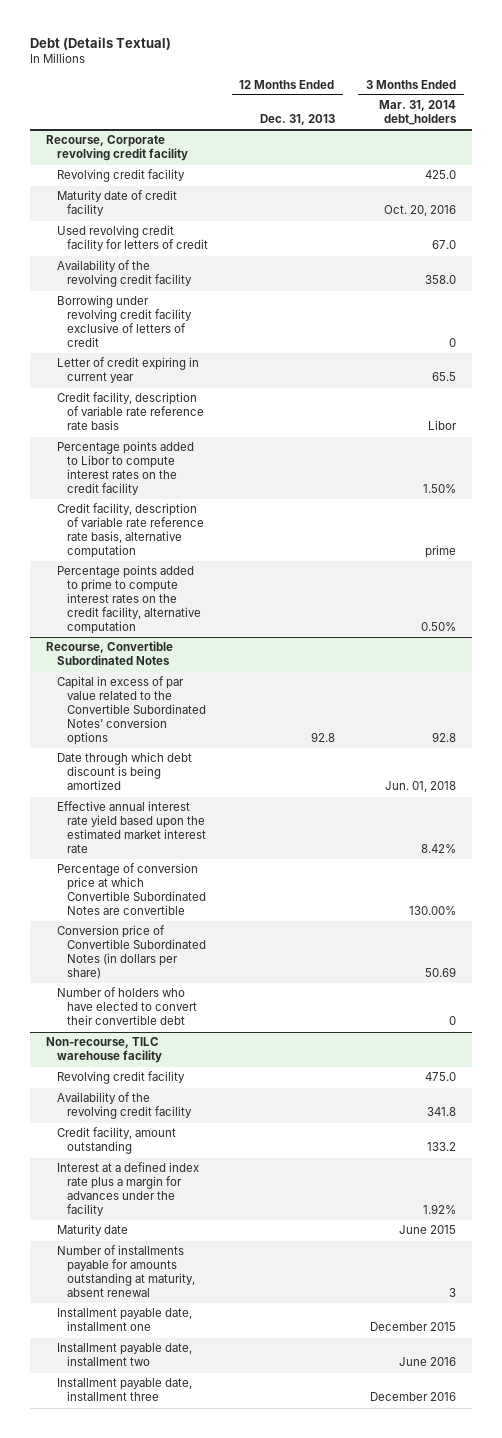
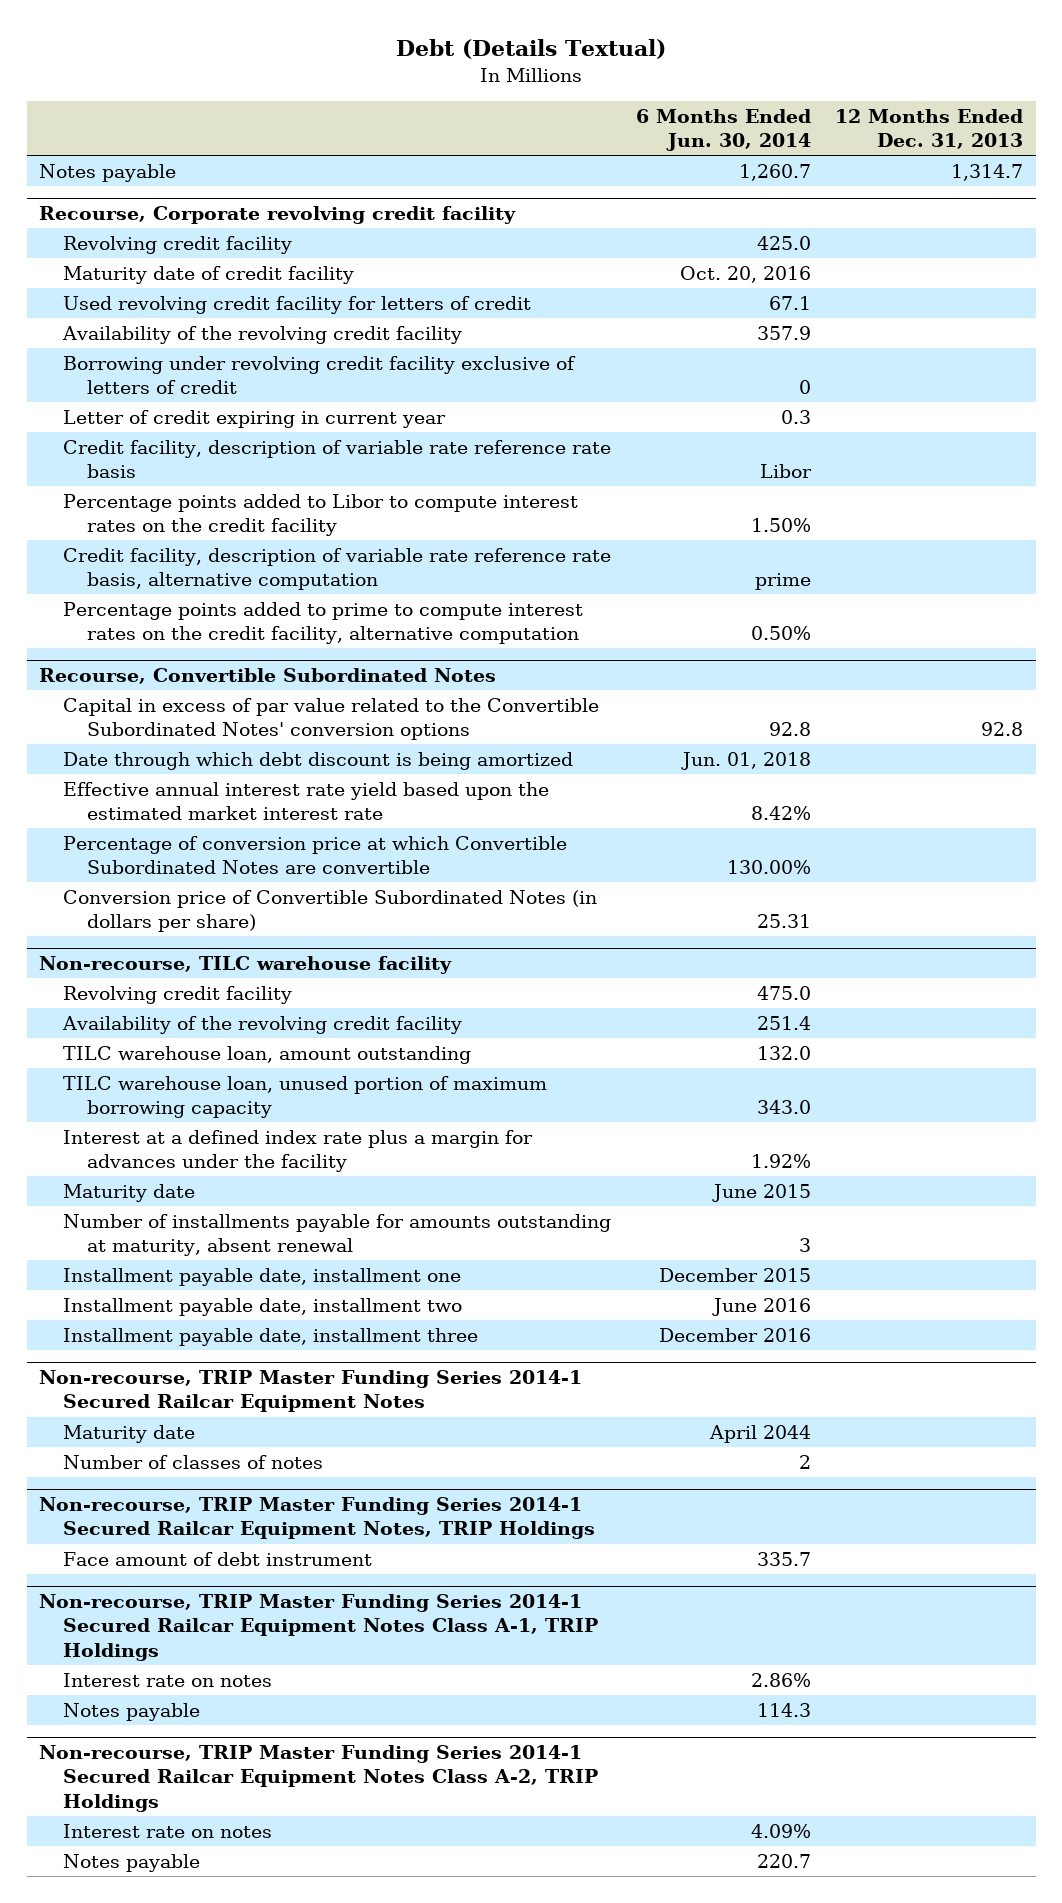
- | 12 Months Ended Dec. 31, 2013 | 3 Months Ended Mar. 31, 2014 debt_holders
+ | 6 Months Ended Jun. 30, 2014 | 12 Months Ended Dec. 31, 2013
+ Notes payable | 1,260.7 | 1,314.7
@ Recourse, Convertible Subordinated Notes
- Number of holders who have elected to convert their convertible debt | | 0
@ Non-recourse, TILC warehouse facility
- Credit facility, amount outstanding | | 133.2
+ TILC warehouse loan, amount outstanding | 132.0 |
+ TILC warehouse loan, unused portion of maximum borrowing capacity | 343.0 |
+ Non-recourse, TRIP Master Funding Series 2014-1 Secured Railcar Equipment Notes
+ Maturity date | April 2044 |
+ Number of classes of notes | 2 |
+ Non-recourse, TRIP Master Funding Series 2014-1 Secured Railcar Equipment Notes, TRIP Holdings
+ Face amount of debt instrument | 335.7 |
+ Non-recourse, TRIP Master Funding Series 2014-1 Secured Railcar Equipment Notes Class A-1, TRIP Holdings
+ Interest rate on notes | 2.86% |
+ Notes payable | 114.3 |
+ Non-recourse, TRIP Master Funding Series 2014-1 Secured Railcar Equipment Notes Class A-2, TRIP Holdings
+ Interest rate on notes | 4.09% |
+ Notes payable | 220.7 |

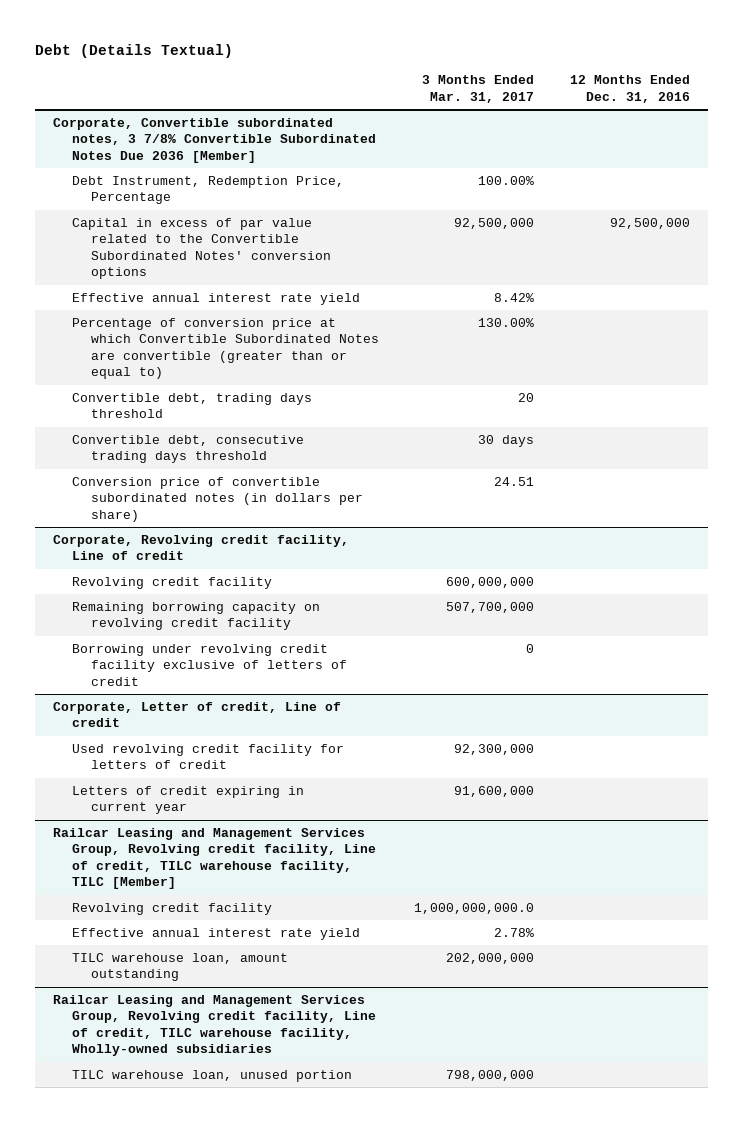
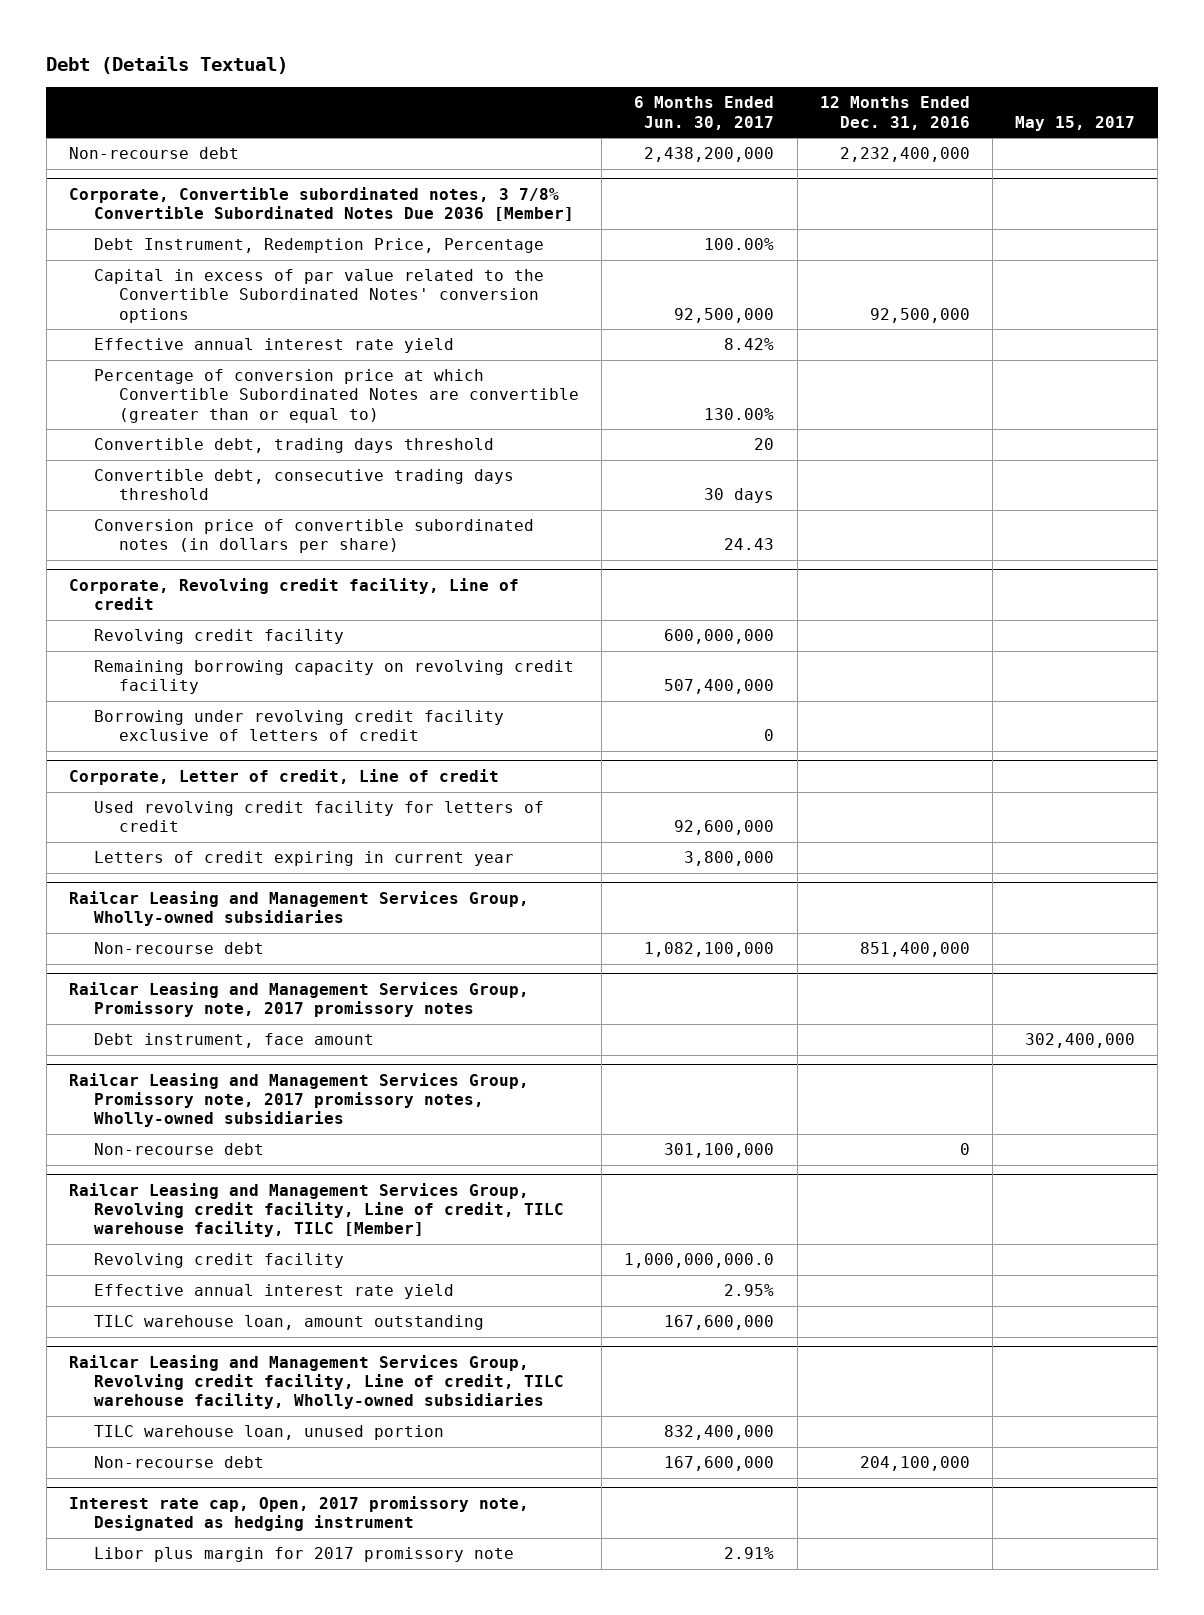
- | 3 Months Ended Mar. 31, 2017 | 12 Months Ended Dec. 31, 2016
+ | 6 Months Ended Jun. 30, 2017 | 12 Months Ended Dec. 31, 2016 | May 15, 2017
+ Non-recourse debt | 2,438,200,000 | 2,232,400,000 |
+ Railcar Leasing and Management Services Group, Wholly-owned subsidiaries
+ Non-recourse debt | 1,082,100,000 | 851,400,000 |
+ Railcar Leasing and Management Services Group, Promissory note, 2017 promissory notes
+ Debt instrument, face amount | | | 302,400,000
+ Railcar Leasing and Management Services Group, Promissory note, 2017 promissory notes, Wholly-owned subsidiaries
+ Non-recourse debt | 301,100,000 | 0 |
@ Railcar Leasing and Management Services Group, Revolving credit facility, Line of credit, TILC warehouse facility, Wholly-owned subsidiaries
+ Non-recourse debt | 167,600,000 | 204,100,000 |
+ Interest rate cap, Open, 2017 promissory note, Designated as hedging instrument
+ Libor plus margin for 2017 promissory note | 2.91% | |

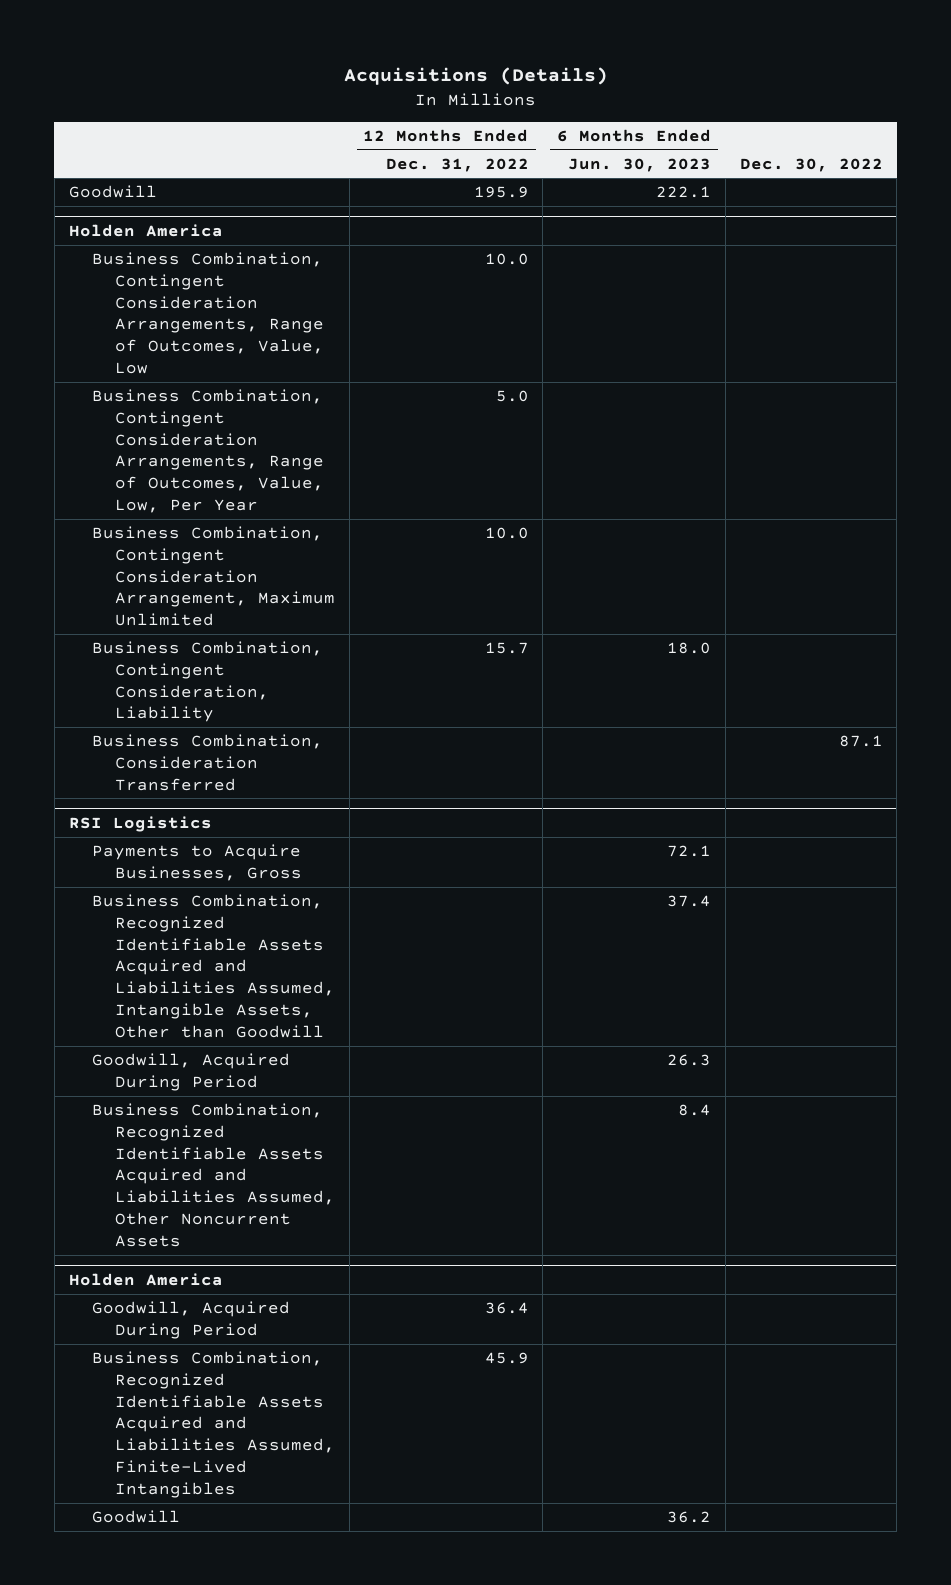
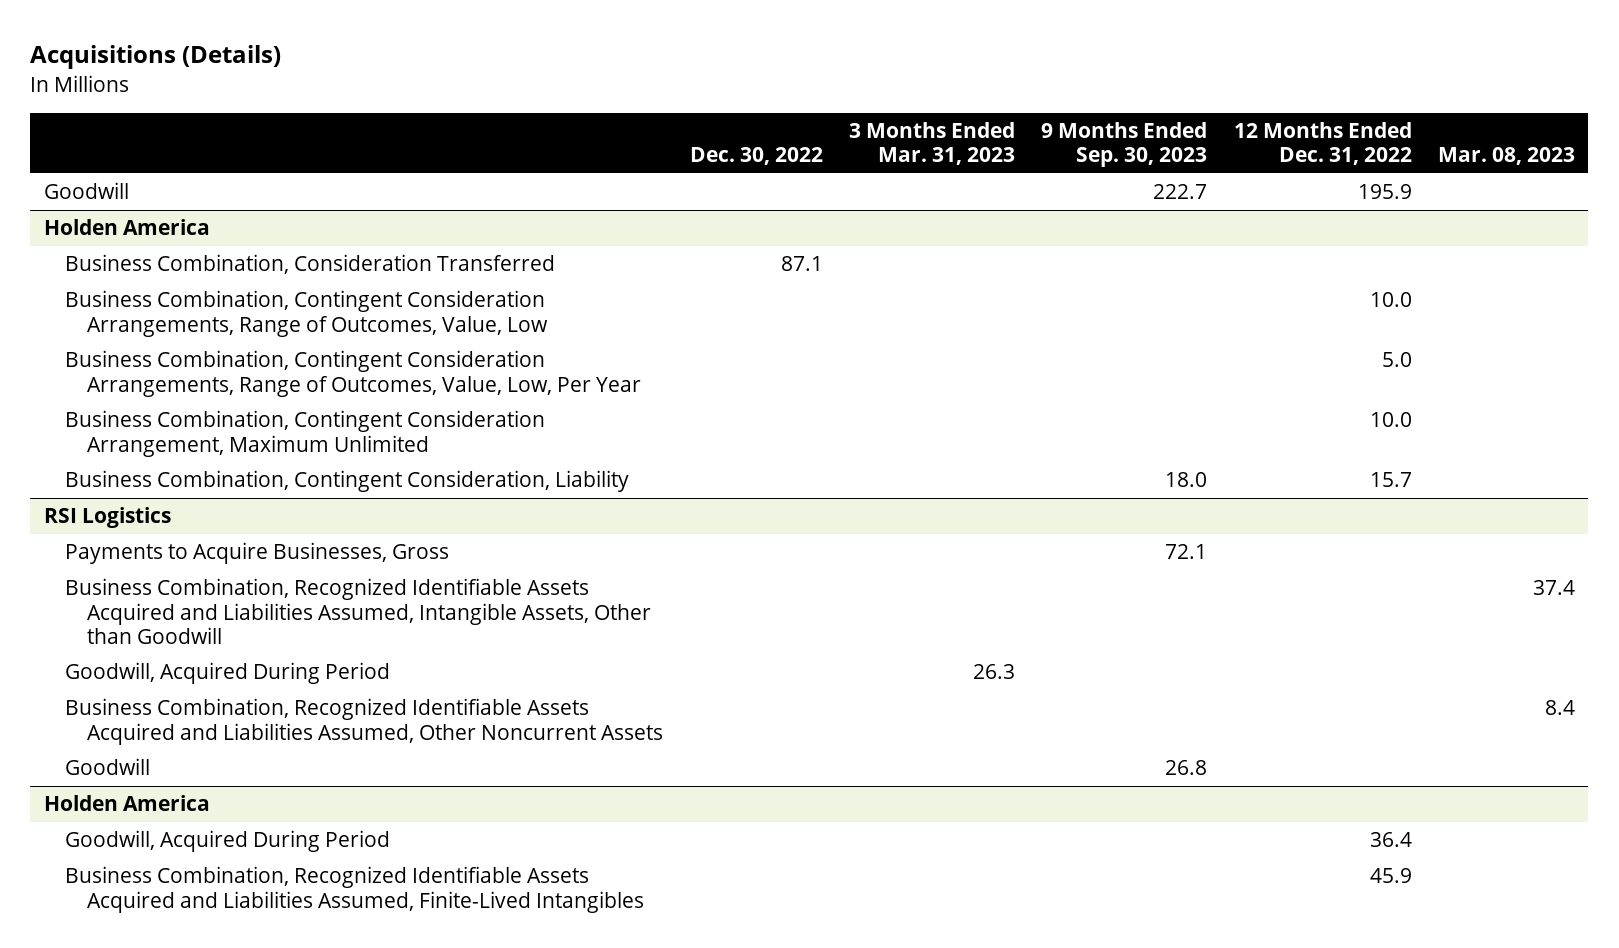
- | 12 Months Ended Dec. 31, 2022 | 6 Months Ended Jun. 30, 2023 | Dec. 30, 2022
+ | Dec. 30, 2022 | 3 Months Ended Mar. 31, 2023 | 9 Months Ended Sep. 30, 2023 | 12 Months Ended Dec. 31, 2022 | Mar. 08, 2023
@ Holden America
moved up: Business Combination, Consideration Transferred | 87.1 | | | |
@ RSI Logistics
+ Goodwill | | | 26.8 | |
@ Holden America
- Goodwill | | 36.2 |

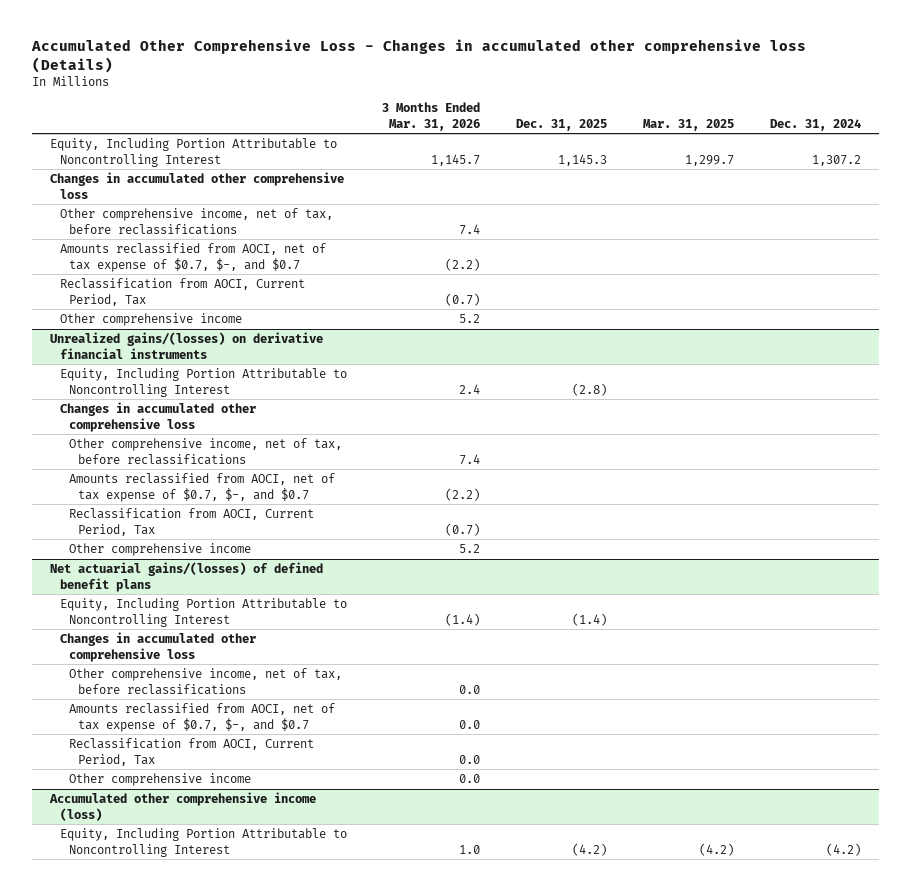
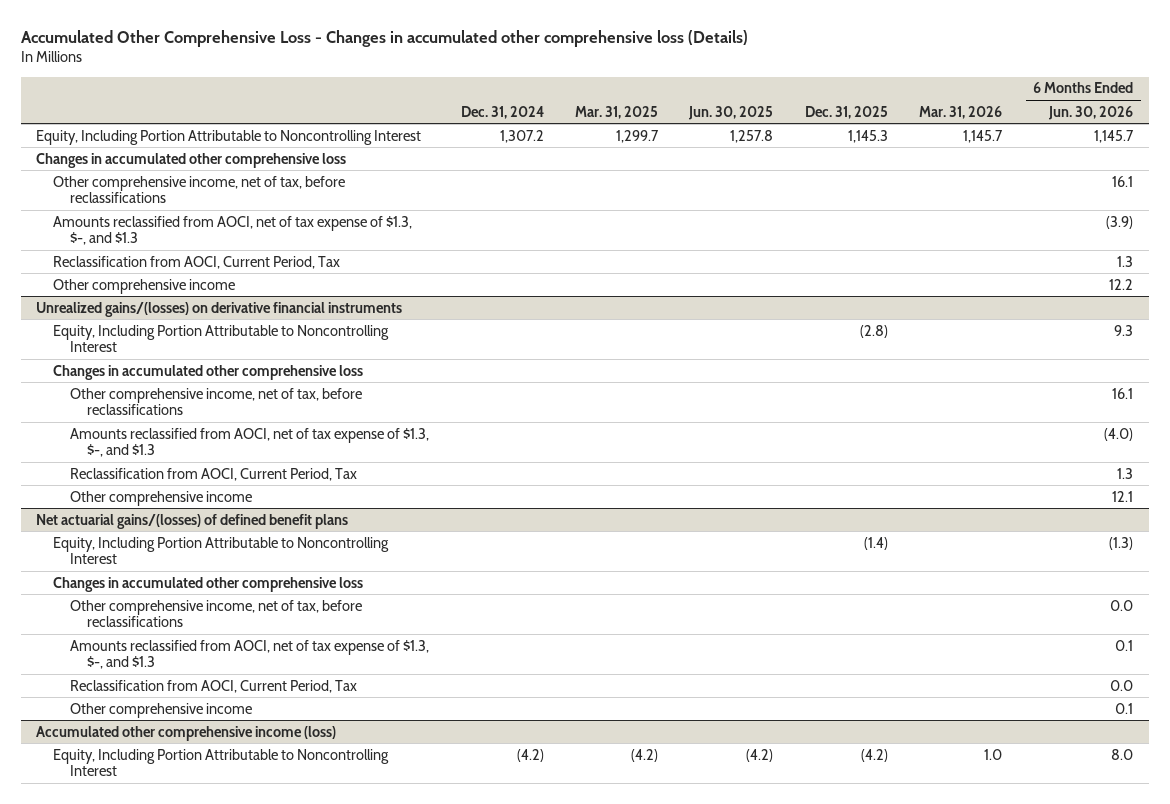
- | 3 Months Ended Mar. 31, 2026 | Dec. 31, 2025 | Mar. 31, 2025 | Dec. 31, 2024
+ | Dec. 31, 2024 | Mar. 31, 2025 | Jun. 30, 2025 | Dec. 31, 2025 | Mar. 31, 2026 | 6 Months Ended Jun. 30, 2026
- Amounts reclassified from AOCI, net of tax expense of $0.7, $-, and $0.7 | (2.2) | | |
+ Amounts reclassified from AOCI, net of tax expense of $1.3, $-, and $1.3 | | | | | | (3.9)
@ Unrealized gains/(losses) on derivative financial instruments
- Amounts reclassified from AOCI, net of tax expense of $0.7, $-, and $0.7 | (2.2) | | |
+ Amounts reclassified from AOCI, net of tax expense of $1.3, $-, and $1.3 | | | | | | (4.0)
@ Net actuarial gains/(losses) of defined benefit plans
- Amounts reclassified from AOCI, net of tax expense of $0.7, $-, and $0.7 | 0.0 | | |
+ Amounts reclassified from AOCI, net of tax expense of $1.3, $-, and $1.3 | | | | | | 0.1

